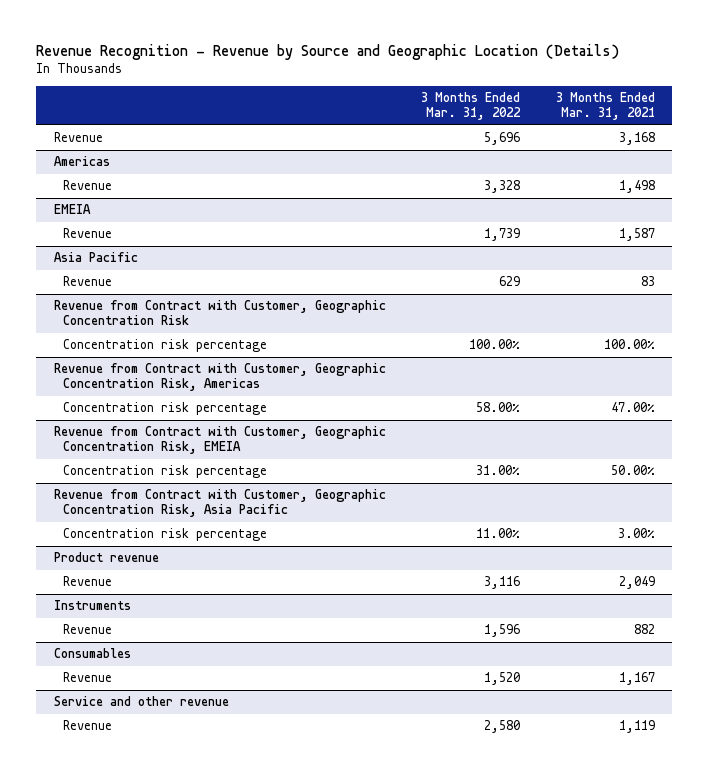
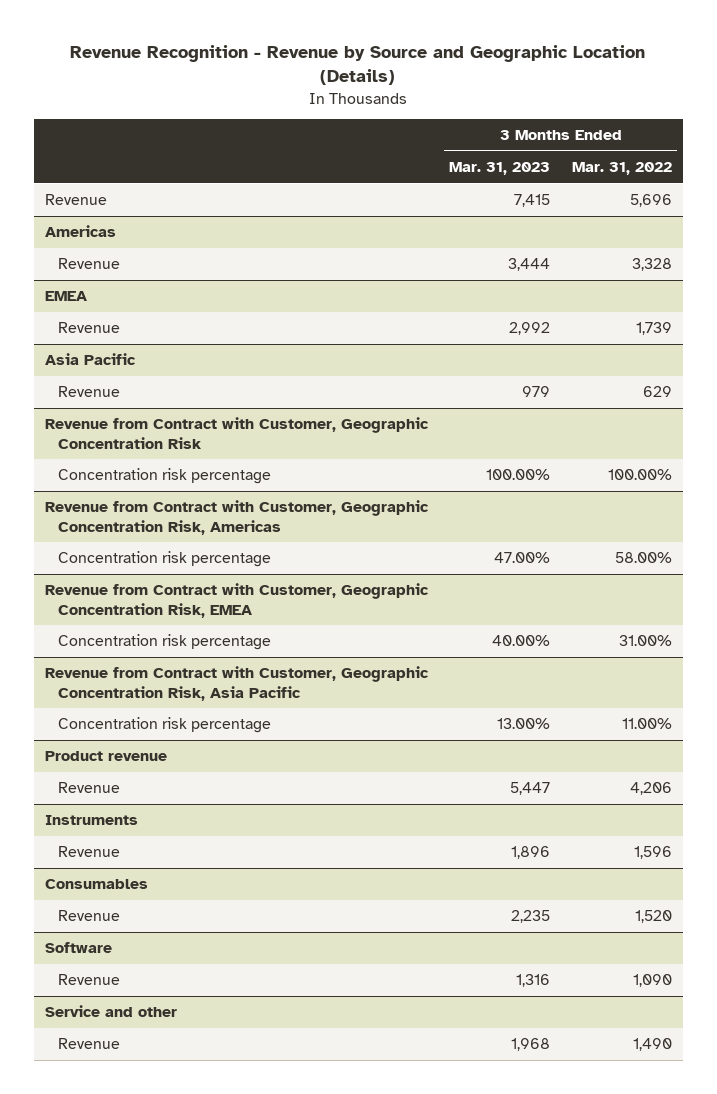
- | 3 Months Ended Mar. 31, 2022 | 3 Months Ended Mar. 31, 2021
+ | 3 Months Ended Mar. 31, 2023 | 3 Months Ended Mar. 31, 2022
- EMEIA
+ EMEA
- Revenue from Contract with Customer, Geographic Concentration Risk, EMEIA
+ Revenue from Contract with Customer, Geographic Concentration Risk, EMEA
@ Product revenue
- Revenue | 3,116 | 2,049
+ Revenue | 5,447 | 4,206
- Service and other revenue
- Revenue | 2,580 | 1,119
+ Software
+ Revenue | 1,316 | 1,090
+ Service and other
+ Revenue | 1,968 | 1,490

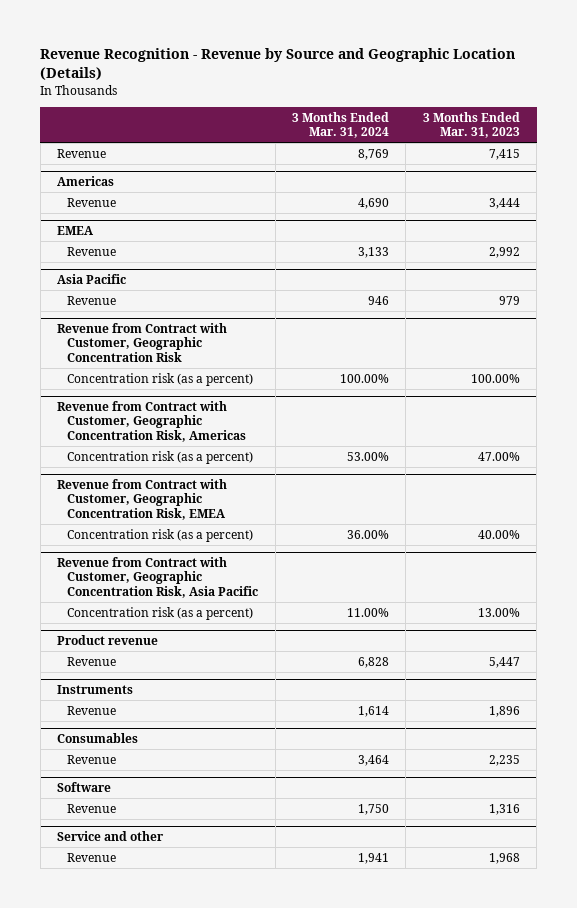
- | 3 Months Ended Mar. 31, 2023 | 3 Months Ended Mar. 31, 2022
+ | 3 Months Ended Mar. 31, 2024 | 3 Months Ended Mar. 31, 2023
@ Revenue from Contract with Customer, Geographic Concentration Risk
- Concentration risk percentage | 100.00% | 100.00%
+ Concentration risk (as a percent) | 100.00% | 100.00%
@ Revenue from Contract with Customer, Geographic Concentration Risk, Americas
- Concentration risk percentage | 47.00% | 58.00%
+ Concentration risk (as a percent) | 53.00% | 47.00%
@ Revenue from Contract with Customer, Geographic Concentration Risk, EMEA
- Concentration risk percentage | 40.00% | 31.00%
+ Concentration risk (as a percent) | 36.00% | 40.00%
@ Revenue from Contract with Customer, Geographic Concentration Risk, Asia Pacific
- Concentration risk percentage | 13.00% | 11.00%
+ Concentration risk (as a percent) | 11.00% | 13.00%

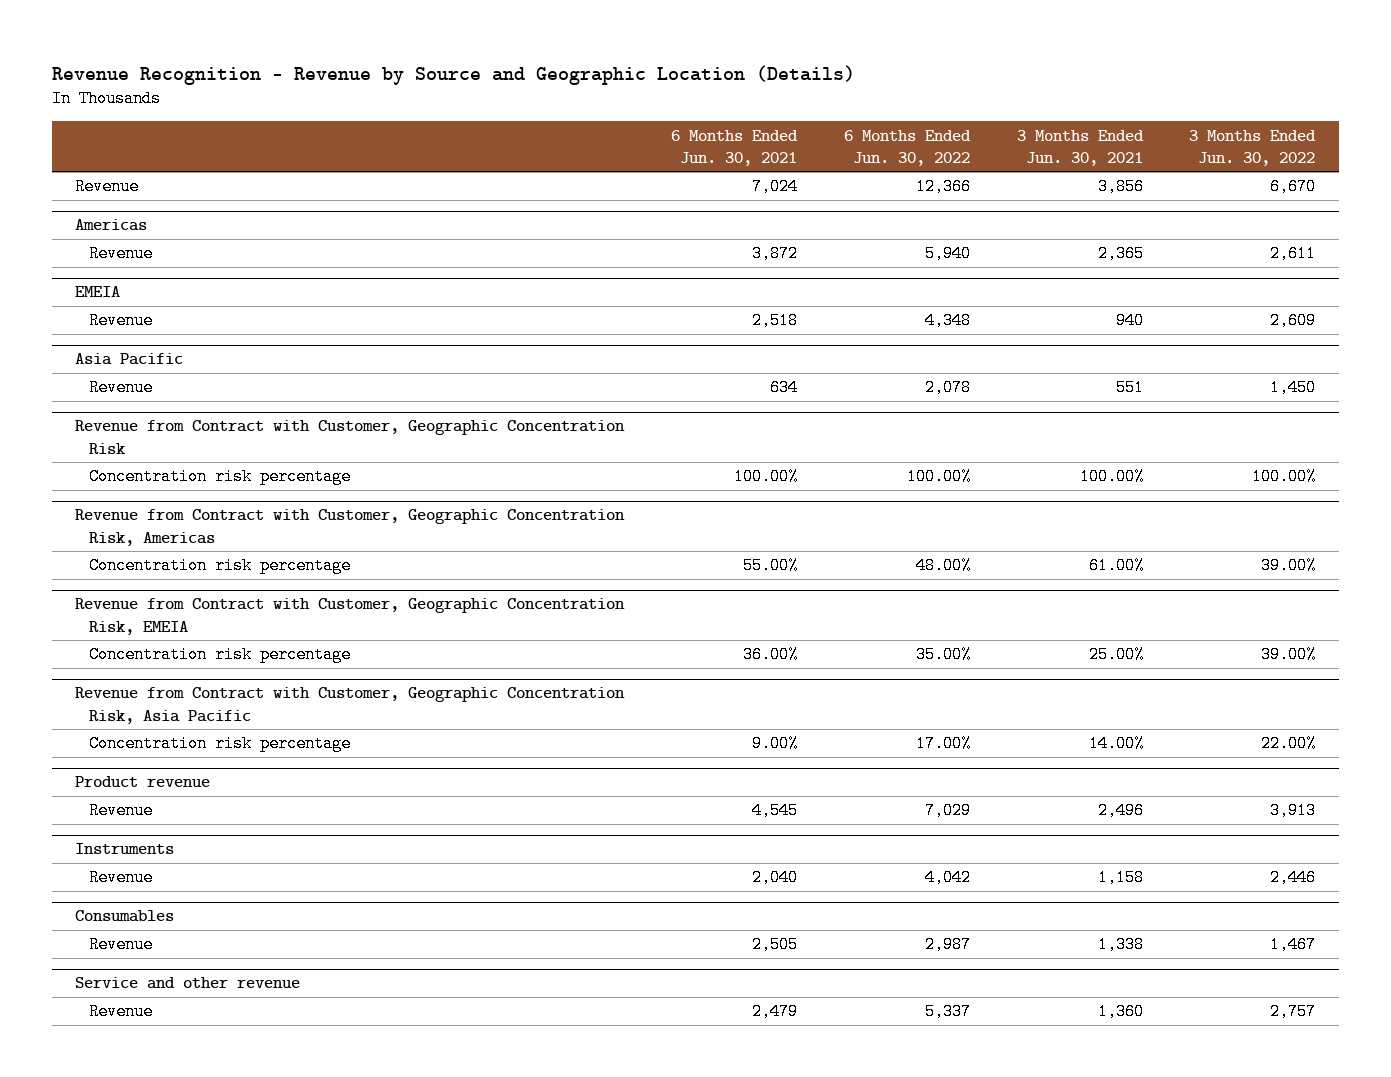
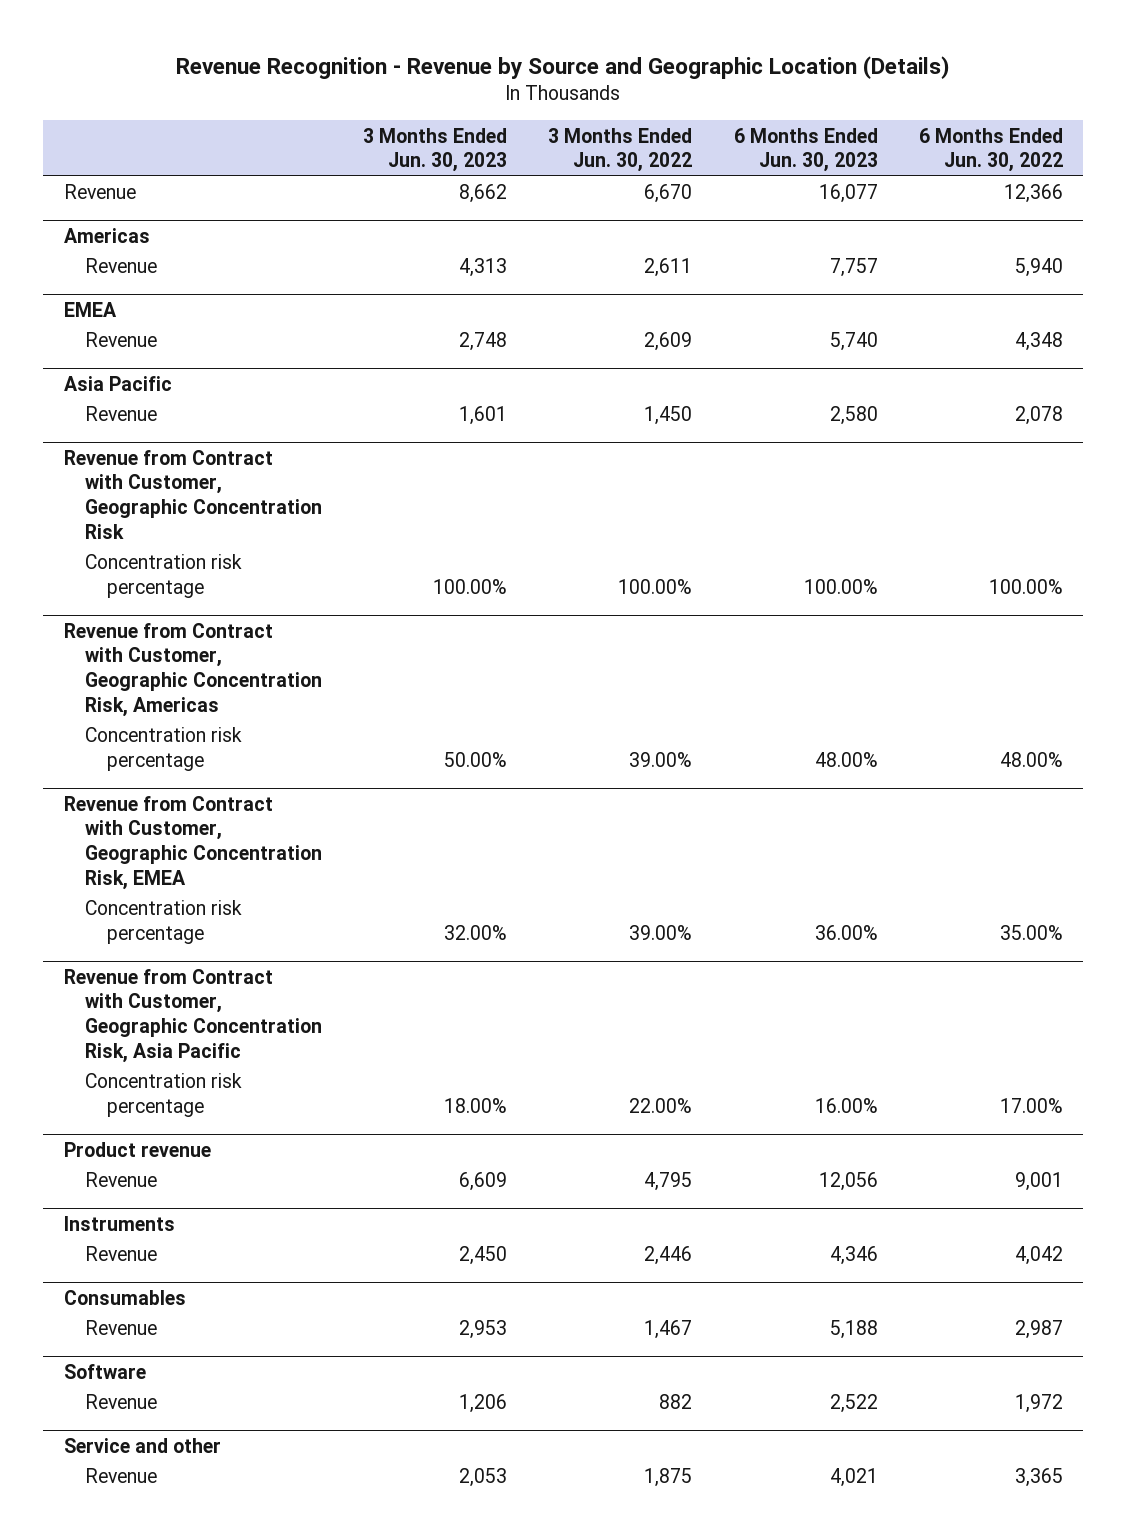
- | 6 Months Ended Jun. 30, 2021 | 6 Months Ended Jun. 30, 2022 | 3 Months Ended Jun. 30, 2021 | 3 Months Ended Jun. 30, 2022
+ | 3 Months Ended Jun. 30, 2023 | 3 Months Ended Jun. 30, 2022 | 6 Months Ended Jun. 30, 2023 | 6 Months Ended Jun. 30, 2022
- EMEIA
+ EMEA
- Revenue from Contract with Customer, Geographic Concentration Risk, EMEIA
+ Revenue from Contract with Customer, Geographic Concentration Risk, EMEA
@ Product revenue
- Revenue | 4,545 | 7,029 | 2,496 | 3,913
+ Revenue | 6,609 | 4,795 | 12,056 | 9,001
- Service and other revenue
- Revenue | 2,479 | 5,337 | 1,360 | 2,757
+ Software
+ Revenue | 1,206 | 882 | 2,522 | 1,972
+ Service and other
+ Revenue | 2,053 | 1,875 | 4,021 | 3,365

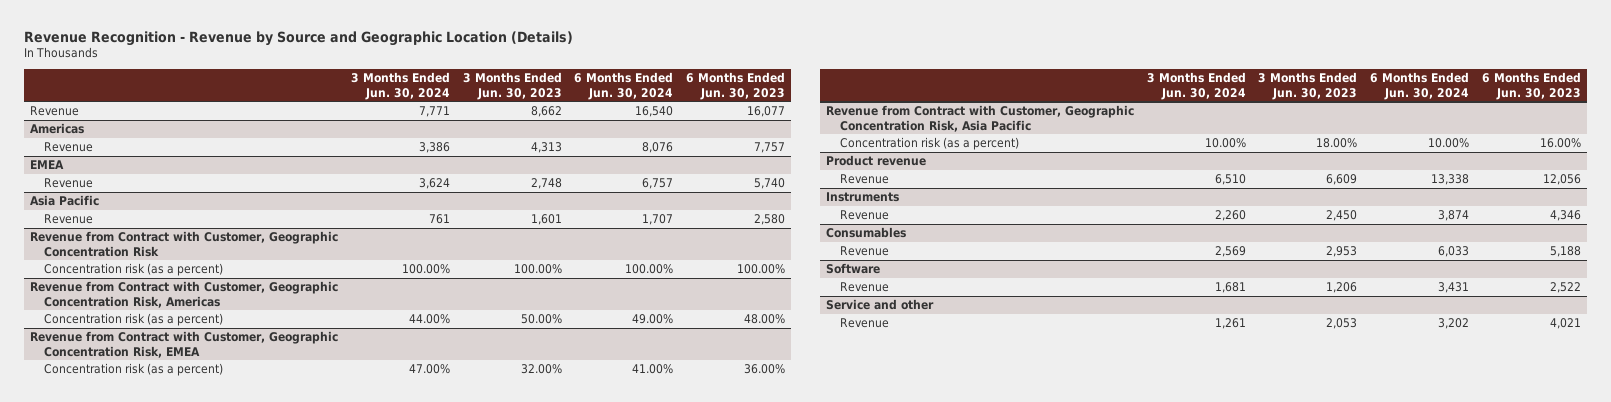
- | 3 Months Ended Jun. 30, 2023 | 3 Months Ended Jun. 30, 2022 | 6 Months Ended Jun. 30, 2023 | 6 Months Ended Jun. 30, 2022
+ | 3 Months Ended Jun. 30, 2024 | 3 Months Ended Jun. 30, 2023 | 6 Months Ended Jun. 30, 2024 | 6 Months Ended Jun. 30, 2023
@ Revenue from Contract with Customer, Geographic Concentration Risk
- Concentration risk percentage | 100.00% | 100.00% | 100.00% | 100.00%
+ Concentration risk (as a percent) | 100.00% | 100.00% | 100.00% | 100.00%
@ Revenue from Contract with Customer, Geographic Concentration Risk, Americas
- Concentration risk percentage | 50.00% | 39.00% | 48.00% | 48.00%
+ Concentration risk (as a percent) | 44.00% | 50.00% | 49.00% | 48.00%
@ Revenue from Contract with Customer, Geographic Concentration Risk, EMEA
- Concentration risk percentage | 32.00% | 39.00% | 36.00% | 35.00%
+ Concentration risk (as a percent) | 47.00% | 32.00% | 41.00% | 36.00%
@ Revenue from Contract with Customer, Geographic Concentration Risk, Asia Pacific
- Concentration risk percentage | 18.00% | 22.00% | 16.00% | 17.00%
+ Concentration risk (as a percent) | 10.00% | 18.00% | 10.00% | 16.00%

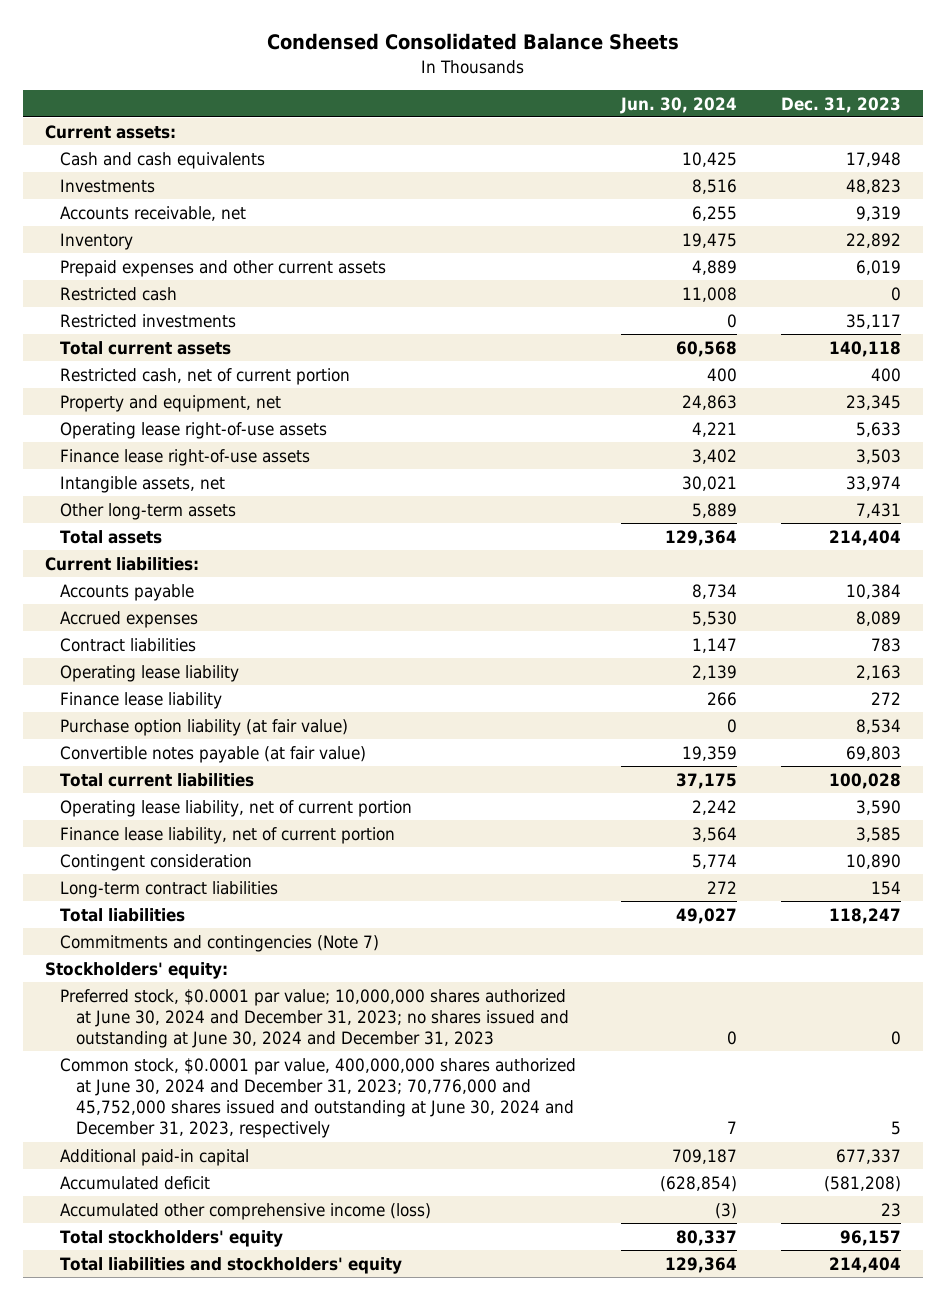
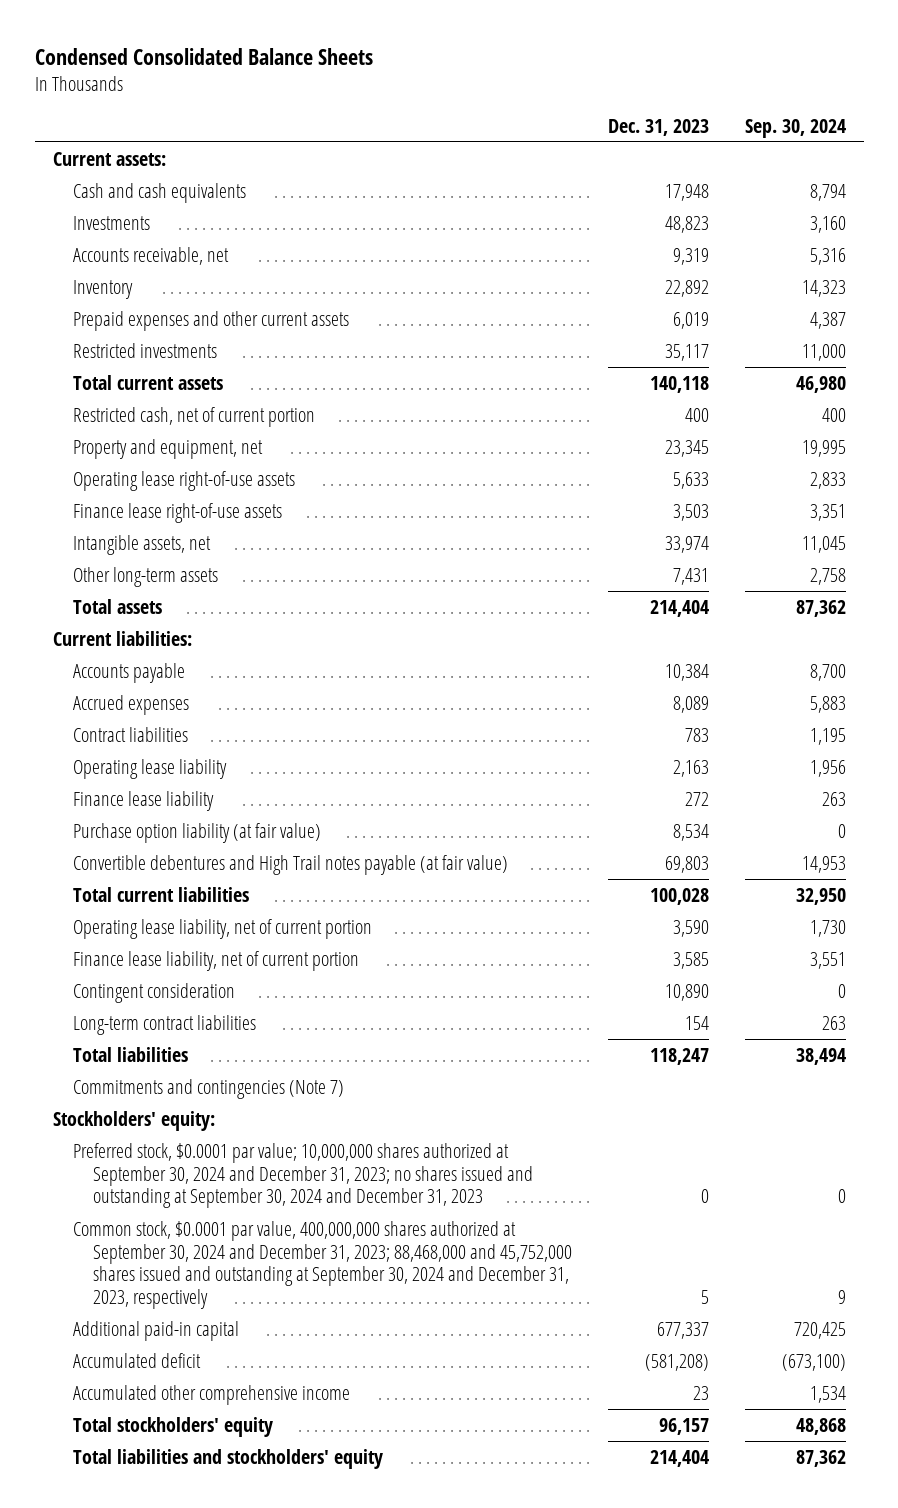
- | Jun. 30, 2024 | Dec. 31, 2023
+ | Dec. 31, 2023 | Sep. 30, 2024
- Restricted cash | 11,008 | 0
- Convertible notes payable (at fair value) | 19,359 | 69,803
+ Convertible debentures and High Trail notes payable (at fair value) | 69,803 | 14,953
- Preferred stock, $0.0001 par value; 10,000,000 shares authorized at June 30, 2024 and December 31, 2023; no shares issued and outstanding at June 30, 2024 and December 31, 2023 | 0 | 0
- Common stock, $0.0001 par value, 400,000,000 shares authorized at June 30, 2024 and December 31, 2023; 70,776,000 and 45,752,000 shares issued and outstanding at June 30, 2024 and December 31, 2023, respectively | 7 | 5
+ Preferred stock, $0.0001 par value; 10,000,000 shares authorized at September 30, 2024 and December 31, 2023; no shares issued and outstanding at September 30, 2024 and December 31, 2023 | 0 | 0
+ Common stock, $0.0001 par value, 400,000,000 shares authorized at September 30, 2024 and December 31, 2023; 88,468,000 and 45,752,000 shares issued and outstanding at September 30, 2024 and December 31, 2023, respectively | 5 | 9
- Accumulated other comprehensive income (loss) | (3) | 23
+ Accumulated other comprehensive income | 23 | 1,534

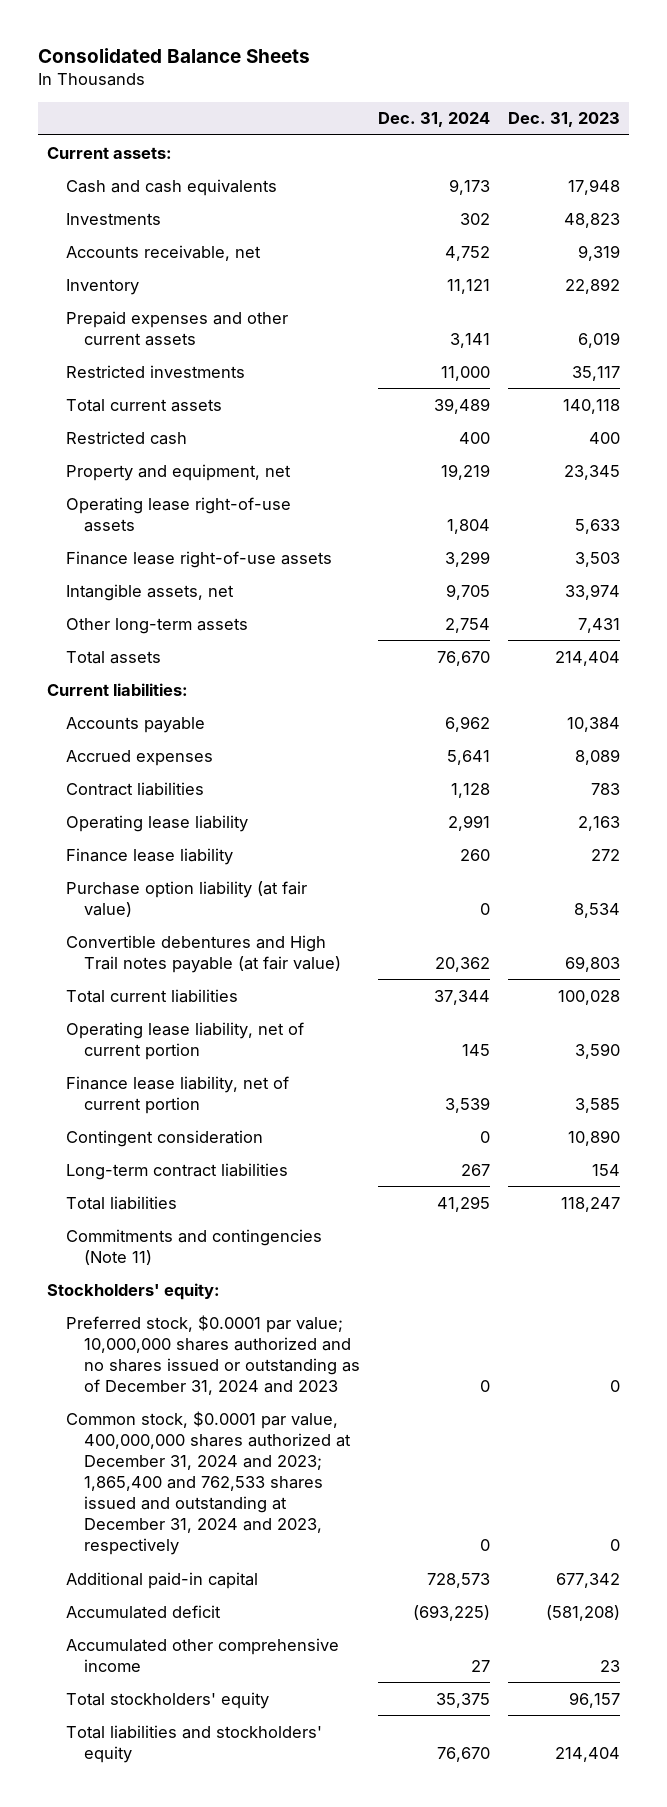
- Condensed Consolidated Balance Sheets
+ Consolidated Balance Sheets
- | Dec. 31, 2023 | Sep. 30, 2024
+ | Dec. 31, 2024 | Dec. 31, 2023
- Restricted cash, net of current portion | 400 | 400
+ Restricted cash | 400 | 400
- Commitments and contingencies (Note 7)
+ Commitments and contingencies (Note 11)
- Preferred stock, $0.0001 par value; 10,000,000 shares authorized at September 30, 2024 and December 31, 2023; no shares issued and outstanding at September 30, 2024 and December 31, 2023 | 0 | 0
- Common stock, $0.0001 par value, 400,000,000 shares authorized at September 30, 2024 and December 31, 2023; 88,468,000 and 45,752,000 shares issued and outstanding at September 30, 2024 and December 31, 2023, respectively | 5 | 9
- Additional paid-in capital | 677,337 | 720,425
+ Preferred stock, $0.0001 par value; 10,000,000 shares authorized and no shares issued or outstanding as of December 31, 2024 and 2023 | 0 | 0
+ Common stock, $0.0001 par value, 400,000,000 shares authorized at December 31, 2024 and 2023; 1,865,400 and 762,533 shares issued and outstanding at December 31, 2024 and 2023, respectively | 0 | 0
+ Additional paid-in capital | 728,573 | 677,342

